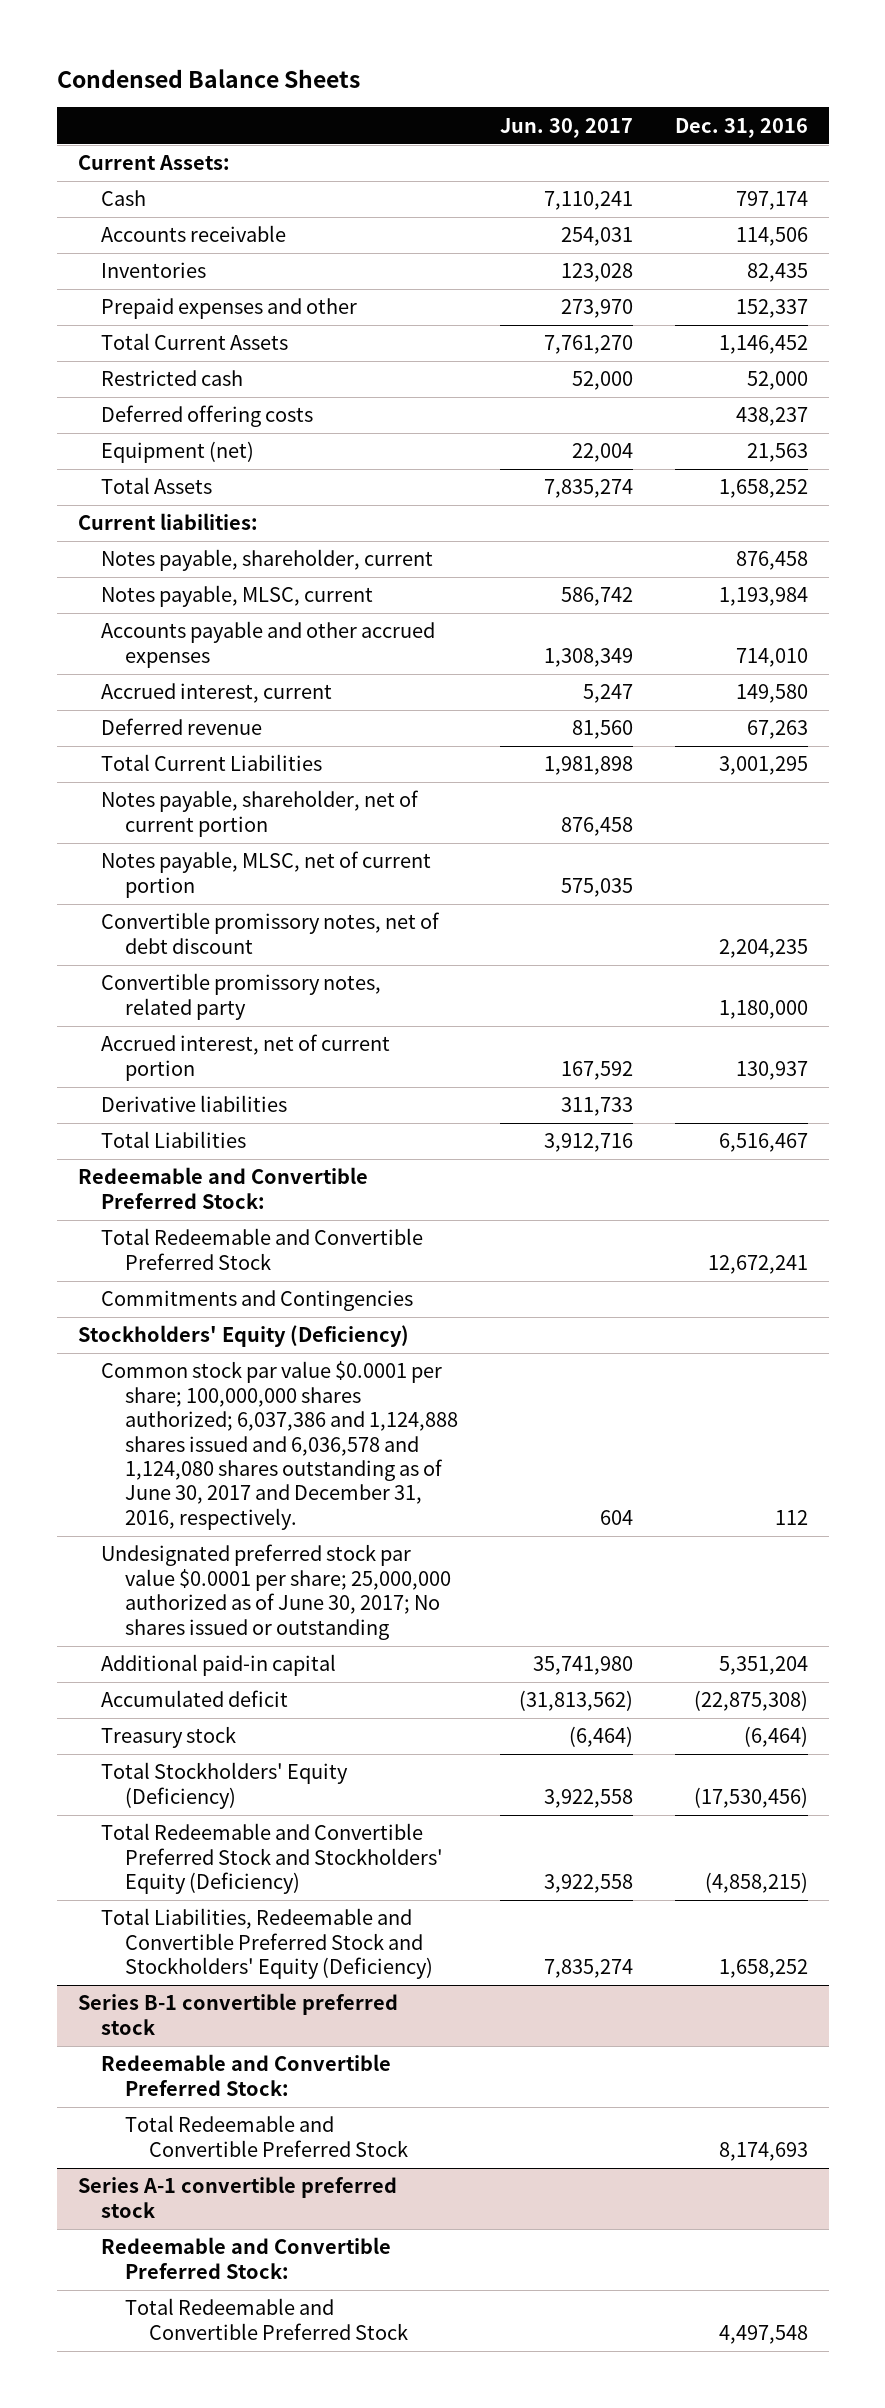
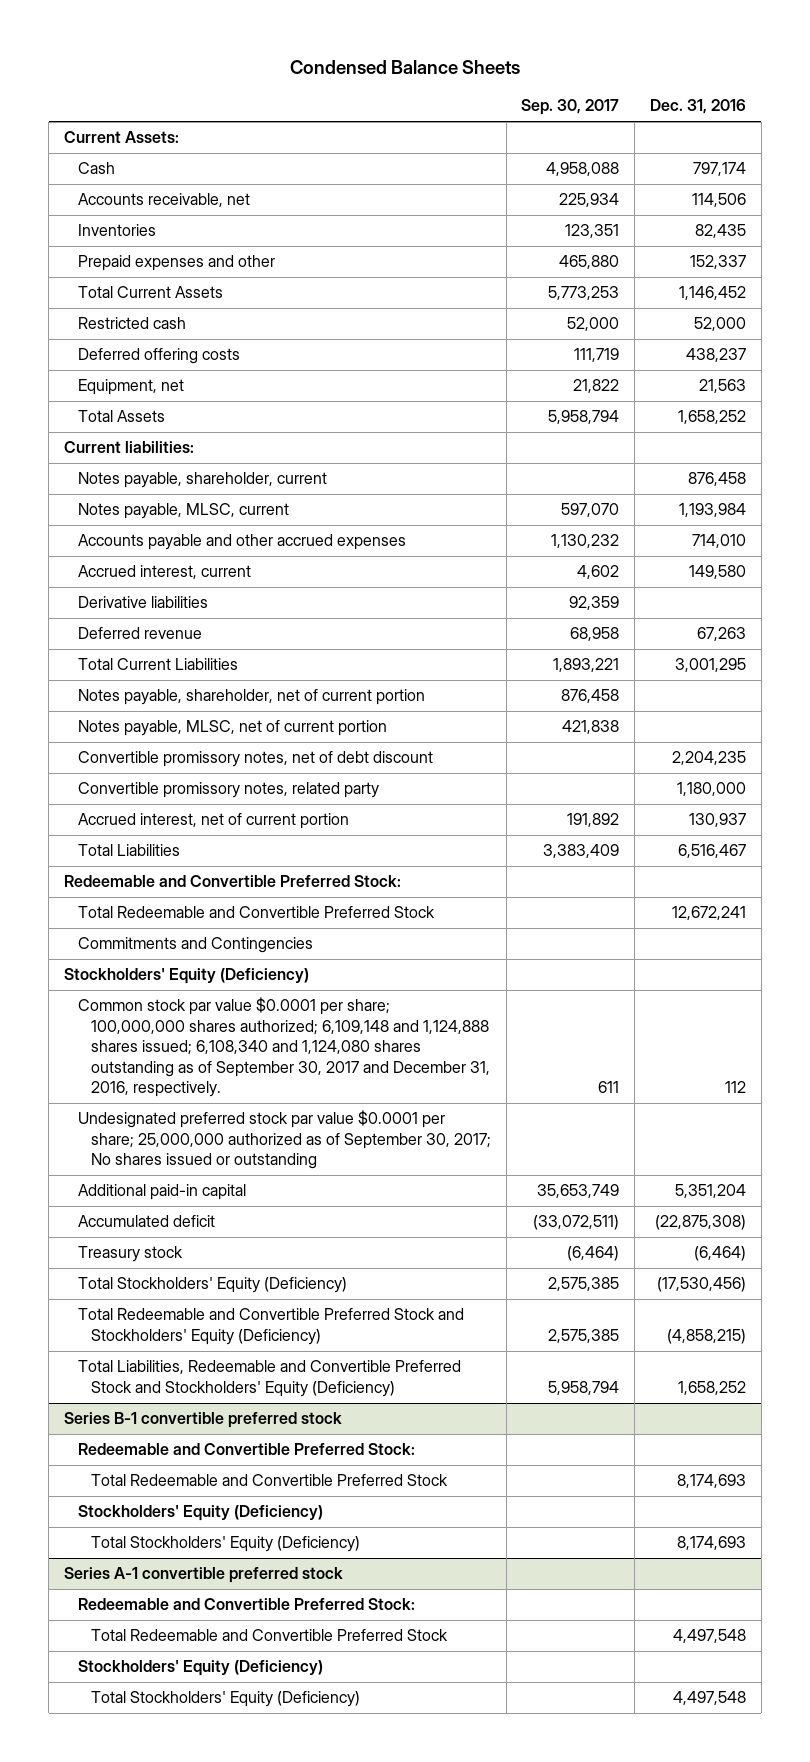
- | Jun. 30, 2017 | Dec. 31, 2016
+ | Sep. 30, 2017 | Dec. 31, 2016
- Accounts receivable | 254,031 | 114,506
+ Accounts receivable, net | 225,934 | 114,506
- Equipment (net) | 22,004 | 21,563
+ Equipment, net | 21,822 | 21,563
moved up: Derivative liabilities | 92,359 |
- Common stock par value $0.0001 per share; 100,000,000 shares authorized; 6,037,386 and 1,124,888 shares issued and 6,036,578 and 1,124,080 shares outstanding as of June 30, 2017 and December 31, 2016, respectively. | 604 | 112
- Undesignated preferred stock par value $0.0001 per share; 25,000,000 authorized as of June 30, 2017; No shares issued or outstanding
+ Common stock par value $0.0001 per share; 100,000,000 shares authorized; 6,109,148 and 1,124,888 shares issued; 6,108,340 and 1,124,080 shares outstanding as of September 30, 2017 and December 31, 2016, respectively. | 611 | 112
+ Undesignated preferred stock par value $0.0001 per share; 25,000,000 authorized as of September 30, 2017; No shares issued or outstanding
@ Series B-1 convertible preferred stock
+ Stockholders' Equity (Deficiency)
+ Total Stockholders' Equity (Deficiency) | | 8,174,693
@ Series A-1 convertible preferred stock
+ Stockholders' Equity (Deficiency)
+ Total Stockholders' Equity (Deficiency) | | 4,497,548

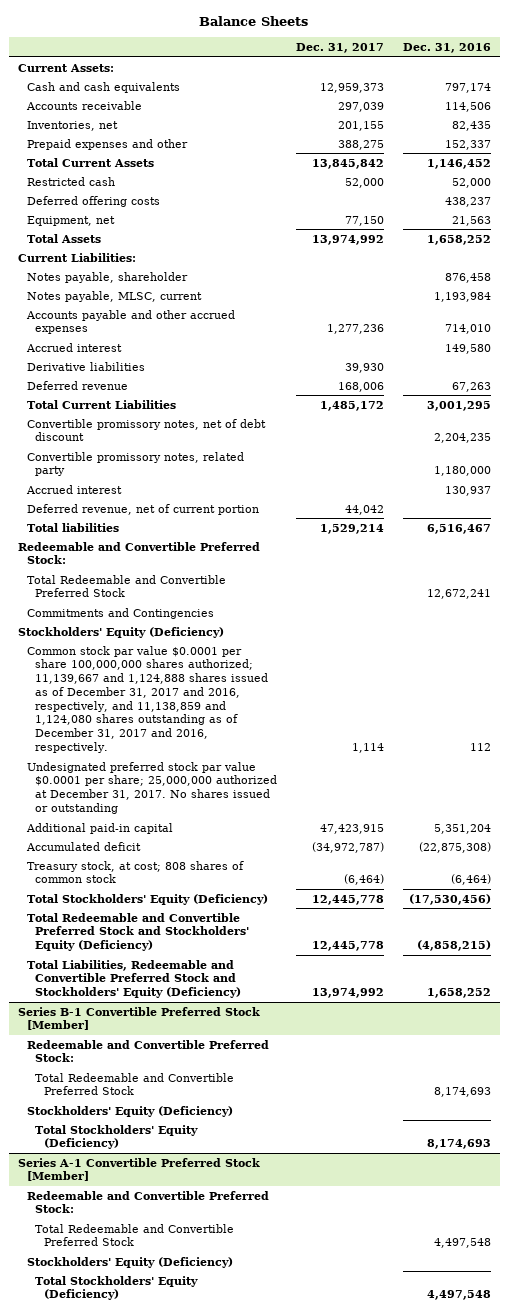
- Condensed Balance Sheets
+ Balance Sheets
- | Sep. 30, 2017 | Dec. 31, 2016
+ | Dec. 31, 2017 | Dec. 31, 2016
- Cash | 4,958,088 | 797,174
- Accounts receivable, net | 225,934 | 114,506
- Inventories | 123,351 | 82,435
+ Cash and cash equivalents | 12,959,373 | 797,174
+ Accounts receivable | 297,039 | 114,506
+ Inventories, net | 201,155 | 82,435
- Current liabilities:
- Notes payable, shareholder, current | | 876,458
+ Current Liabilities:
+ Notes payable, shareholder | | 876,458
- Accrued interest, current | 4,602 | 149,580
+ Accrued interest | | 149,580
- Notes payable, shareholder, net of current portion | 876,458 |
- Notes payable, MLSC, net of current portion | 421,838 |
- Accrued interest, net of current portion | 191,892 | 130,937
- Total Liabilities | 3,383,409 | 6,516,467
+ Accrued interest | | 130,937
+ Deferred revenue, net of current portion | 44,042 |
+ Total liabilities | 1,529,214 | 6,516,467
- Common stock par value $0.0001 per share; 100,000,000 shares authorized; 6,109,148 and 1,124,888 shares issued; 6,108,340 and 1,124,080 shares outstanding as of September 30, 2017 and December 31, 2016, respectively. | 611 | 112
- Undesignated preferred stock par value $0.0001 per share; 25,000,000 authorized as of September 30, 2017; No shares issued or outstanding
+ Common stock par value $0.0001 per share 100,000,000 shares authorized; 11,139,667 and 1,124,888 shares issued as of December 31, 2017 and 2016, respectively, and 11,138,859 and 1,124,080 shares outstanding as of December 31, 2017 and 2016, respectively. | 1,114 | 112
+ Undesignated preferred stock par value $0.0001 per share; 25,000,000 authorized at December 31, 2017. No shares issued or outstanding
- Treasury stock | (6,464) | (6,464)
+ Treasury stock, at cost; 808 shares of common stock | (6,464) | (6,464)
- Series B-1 convertible preferred stock
+ Series B-1 Convertible Preferred Stock [Member]
- Series A-1 convertible preferred stock
+ Series A-1 Convertible Preferred Stock [Member]

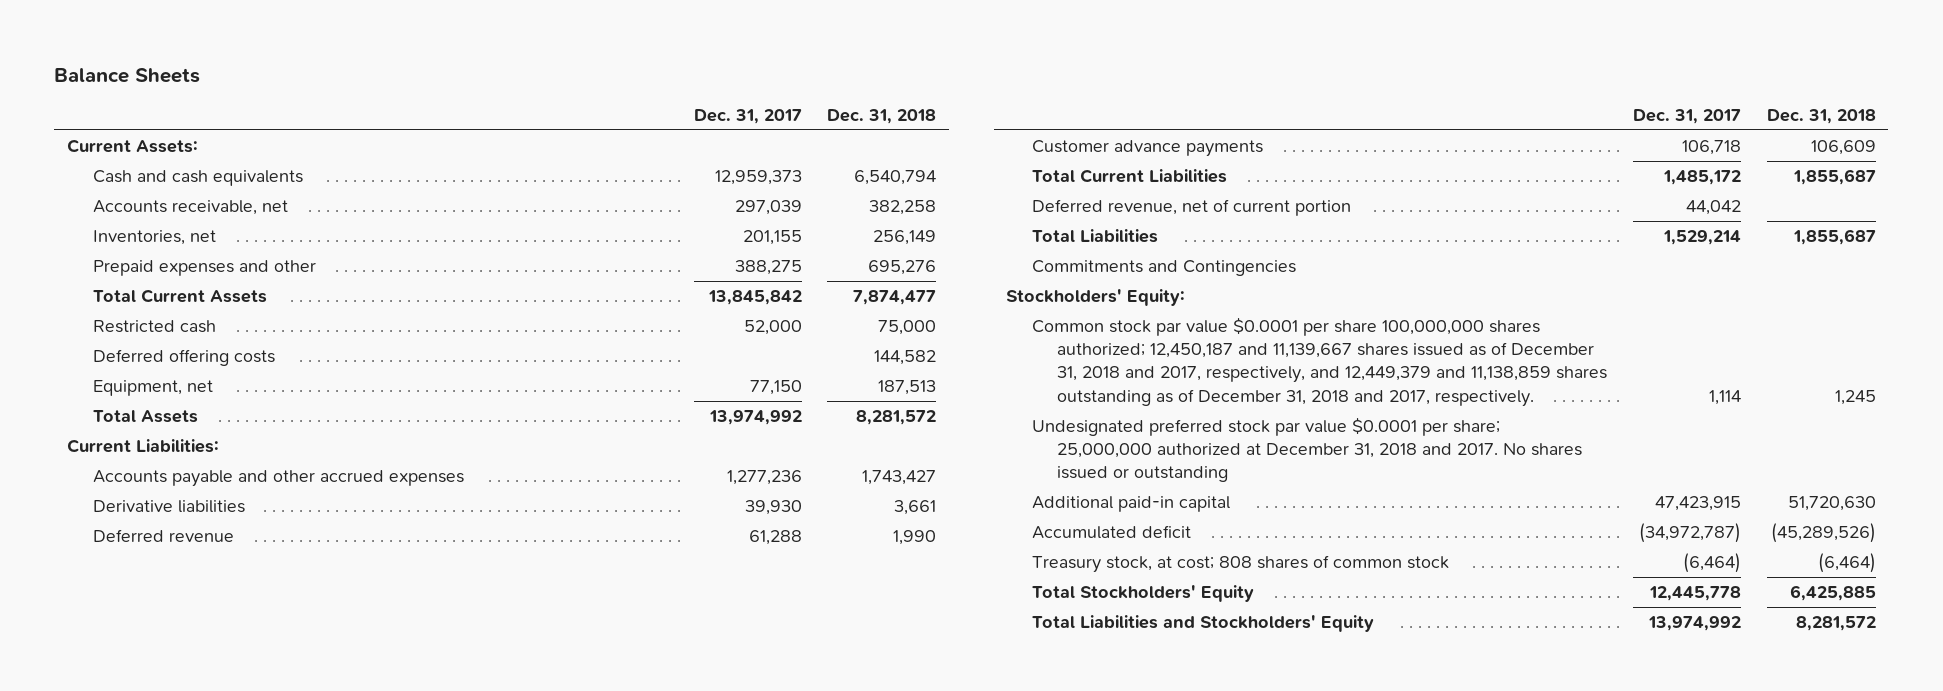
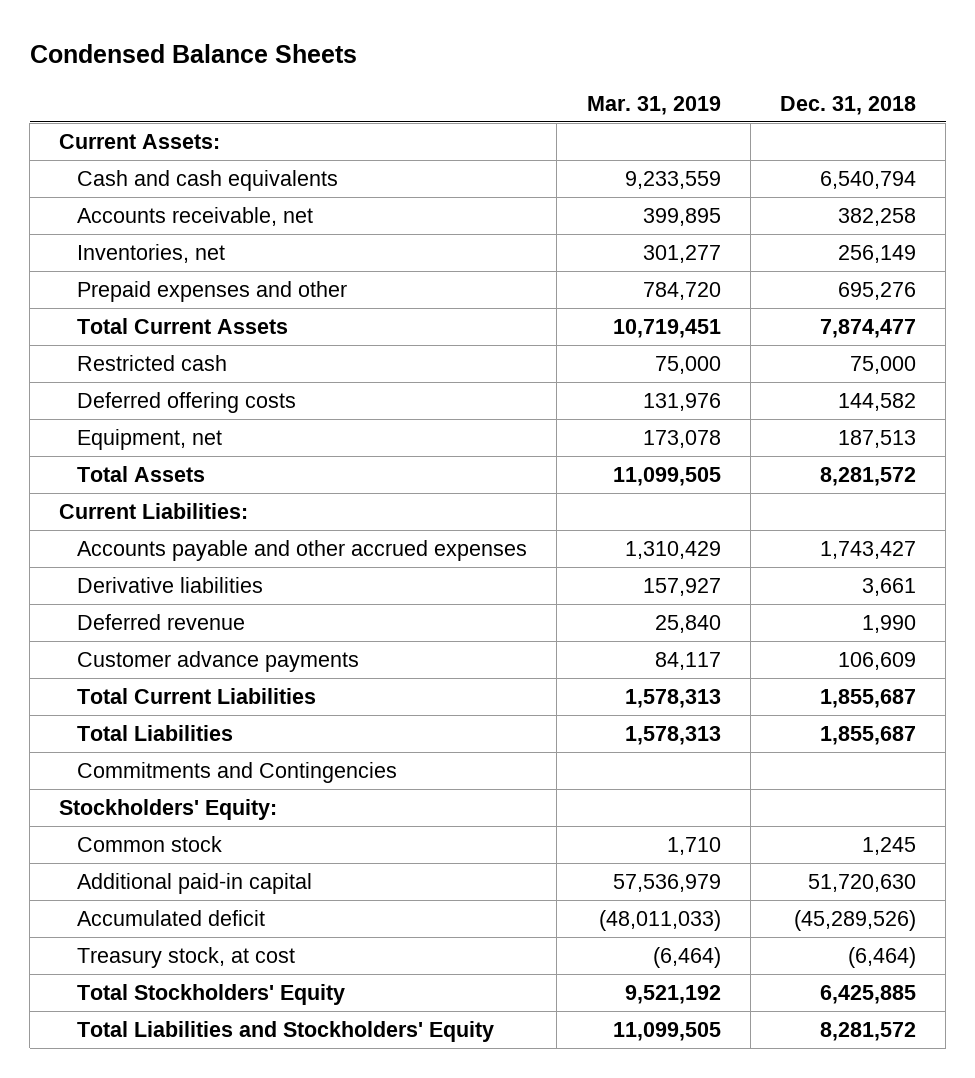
- Balance Sheets
+ Condensed Balance Sheets
- | Dec. 31, 2017 | Dec. 31, 2018
+ | Mar. 31, 2019 | Dec. 31, 2018
- Deferred revenue, net of current portion | 44,042 |
- Common stock par value $0.0001 per share 100,000,000 shares authorized; 12,450,187 and 11,139,667 shares issued as of December 31, 2018 and 2017, respectively, and 12,449,379 and 11,138,859 shares outstanding as of December 31, 2018 and 2017, respectively. | 1,114 | 1,245
- Undesignated preferred stock par value $0.0001 per share; 25,000,000 authorized at December 31, 2018 and 2017. No shares issued or outstanding
+ Common stock | 1,710 | 1,245
- Treasury stock, at cost; 808 shares of common stock | (6,464) | (6,464)
+ Treasury stock, at cost | (6,464) | (6,464)

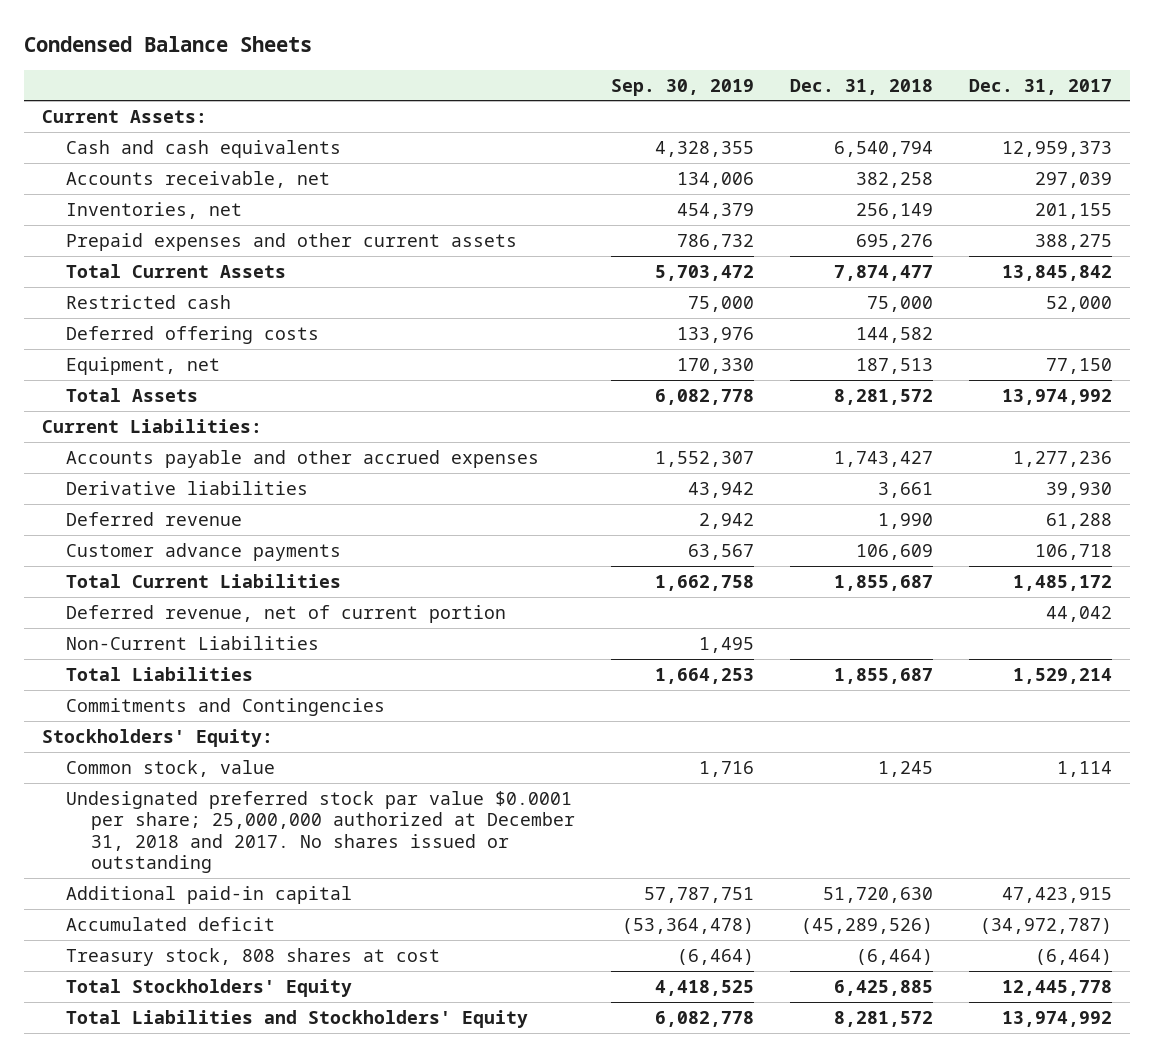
- | Mar. 31, 2019 | Dec. 31, 2018
+ | Sep. 30, 2019 | Dec. 31, 2018 | Dec. 31, 2017
- Prepaid expenses and other | 784,720 | 695,276
+ Prepaid expenses and other current assets | 786,732 | 695,276 | 388,275
+ Deferred revenue, net of current portion | | | 44,042
+ Non-Current Liabilities | 1,495 | |
- Common stock | 1,710 | 1,245
+ Common stock, value | 1,716 | 1,245 | 1,114
+ Undesignated preferred stock par value $0.0001 per share; 25,000,000 authorized at December 31, 2018 and 2017. No shares issued or outstanding
- Treasury stock, at cost | (6,464) | (6,464)
+ Treasury stock, 808 shares at cost | (6,464) | (6,464) | (6,464)

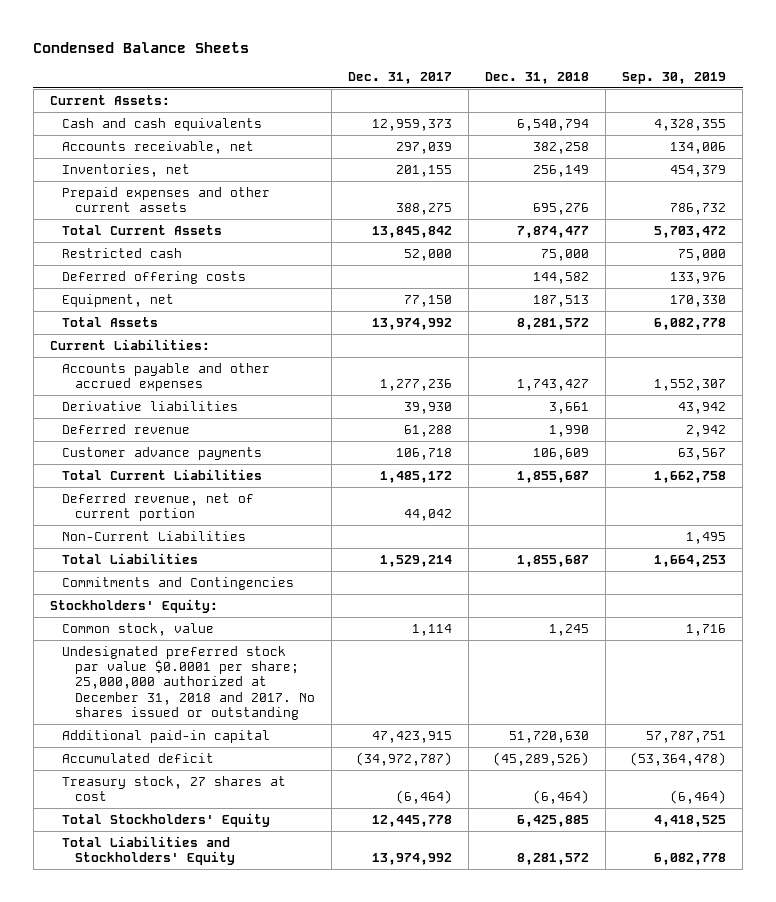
- | Sep. 30, 2019 | Dec. 31, 2018 | Dec. 31, 2017
+ | Dec. 31, 2017 | Dec. 31, 2018 | Sep. 30, 2019
- Treasury stock, 808 shares at cost | (6,464) | (6,464) | (6,464)
+ Treasury stock, 27 shares at cost | (6,464) | (6,464) | (6,464)

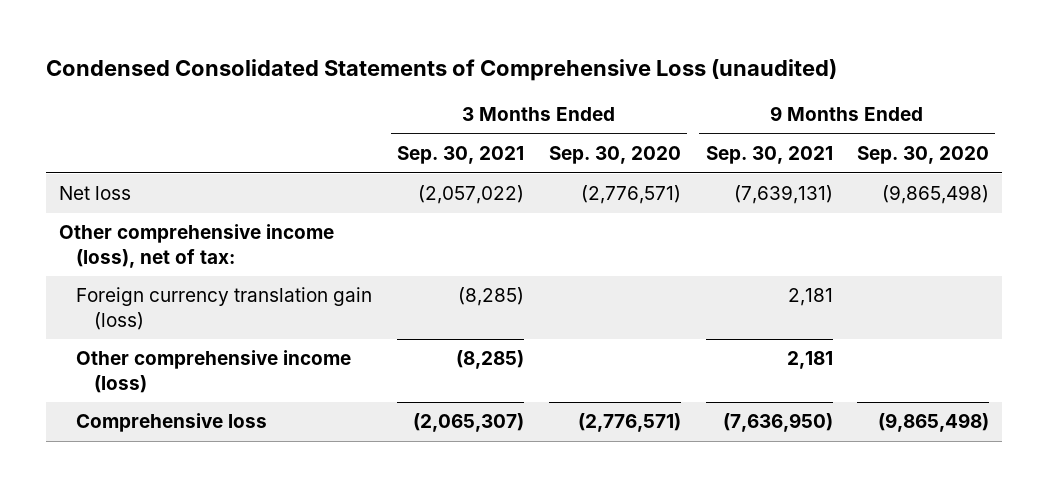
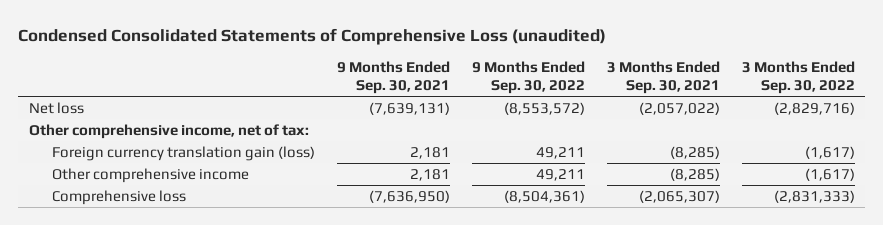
- | 3 Months Ended Sep. 30, 2021 | 3 Months Ended Sep. 30, 2020 | 9 Months Ended Sep. 30, 2021 | 9 Months Ended Sep. 30, 2020
+ | 9 Months Ended Sep. 30, 2021 | 9 Months Ended Sep. 30, 2022 | 3 Months Ended Sep. 30, 2021 | 3 Months Ended Sep. 30, 2022
- Other comprehensive income (loss), net of tax:
+ Other comprehensive income, net of tax:
- Other comprehensive income (loss) | (8,285) | | 2,181 |
+ Other comprehensive income | 2,181 | 49,211 | (8,285) | (1,617)

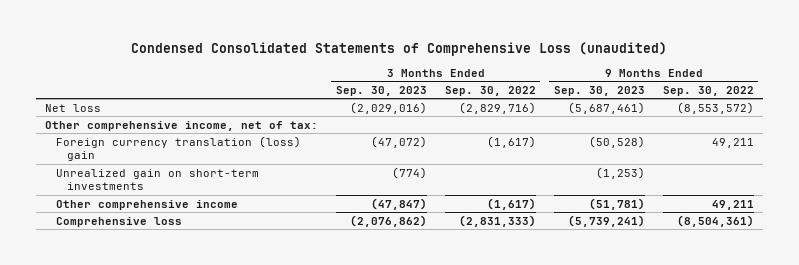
- | 9 Months Ended Sep. 30, 2021 | 9 Months Ended Sep. 30, 2022 | 3 Months Ended Sep. 30, 2021 | 3 Months Ended Sep. 30, 2022
+ | 3 Months Ended Sep. 30, 2023 | 3 Months Ended Sep. 30, 2022 | 9 Months Ended Sep. 30, 2023 | 9 Months Ended Sep. 30, 2022
- Foreign currency translation gain (loss) | 2,181 | 49,211 | (8,285) | (1,617)
+ Foreign currency translation (loss) gain | (47,072) | (1,617) | (50,528) | 49,211
+ Unrealized gain on short-term investments | (774) | | (1,253) |

